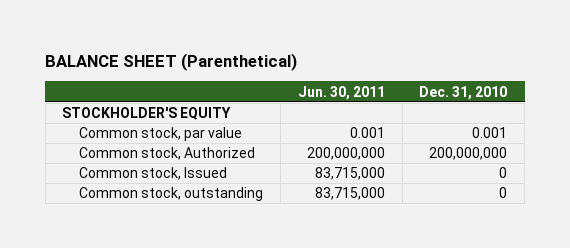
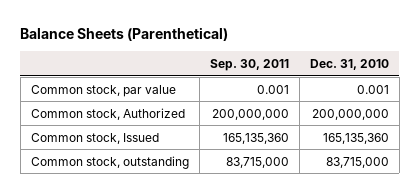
- BALANCE SHEET (Parenthetical)
+ Balance Sheets (Parenthetical)
- | Jun. 30, 2011 | Dec. 31, 2010
+ | Sep. 30, 2011 | Dec. 31, 2010
- STOCKHOLDER'S EQUITY
- Common stock, Issued | 83,715,000 | 0
- Common stock, outstanding | 83,715,000 | 0
+ Common stock, Issued | 165,135,360 | 165,135,360
+ Common stock, outstanding | 83,715,000 | 83,715,000

